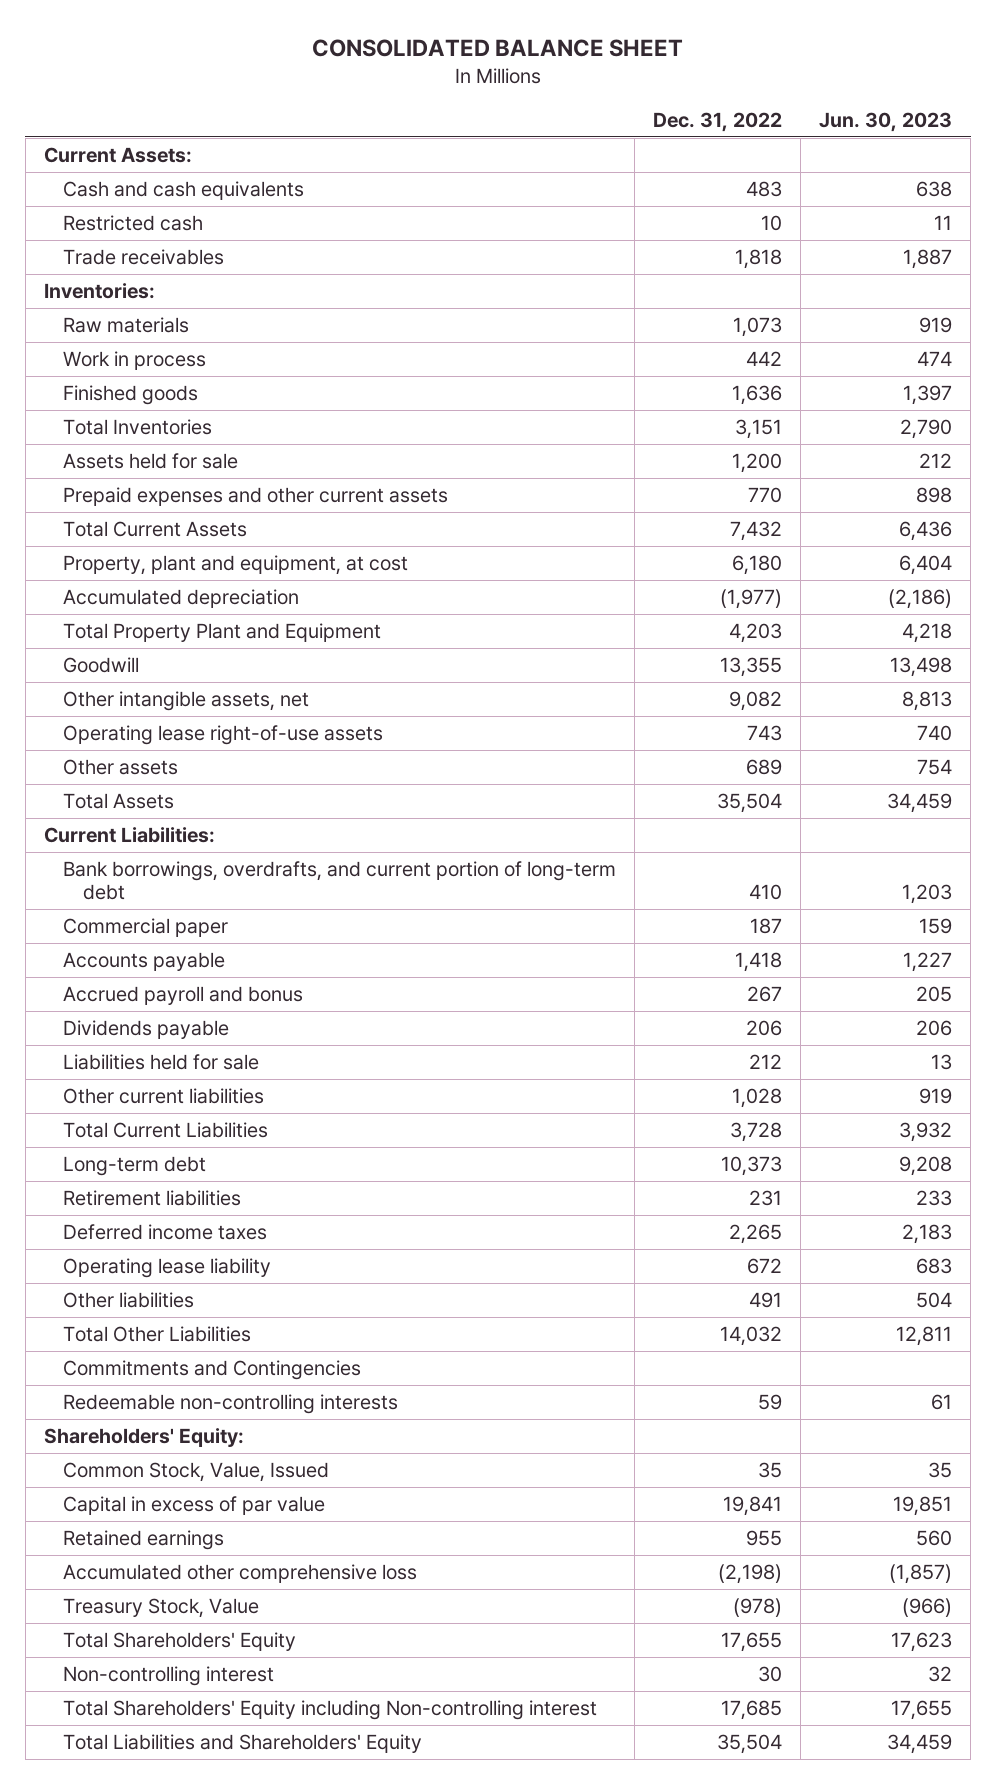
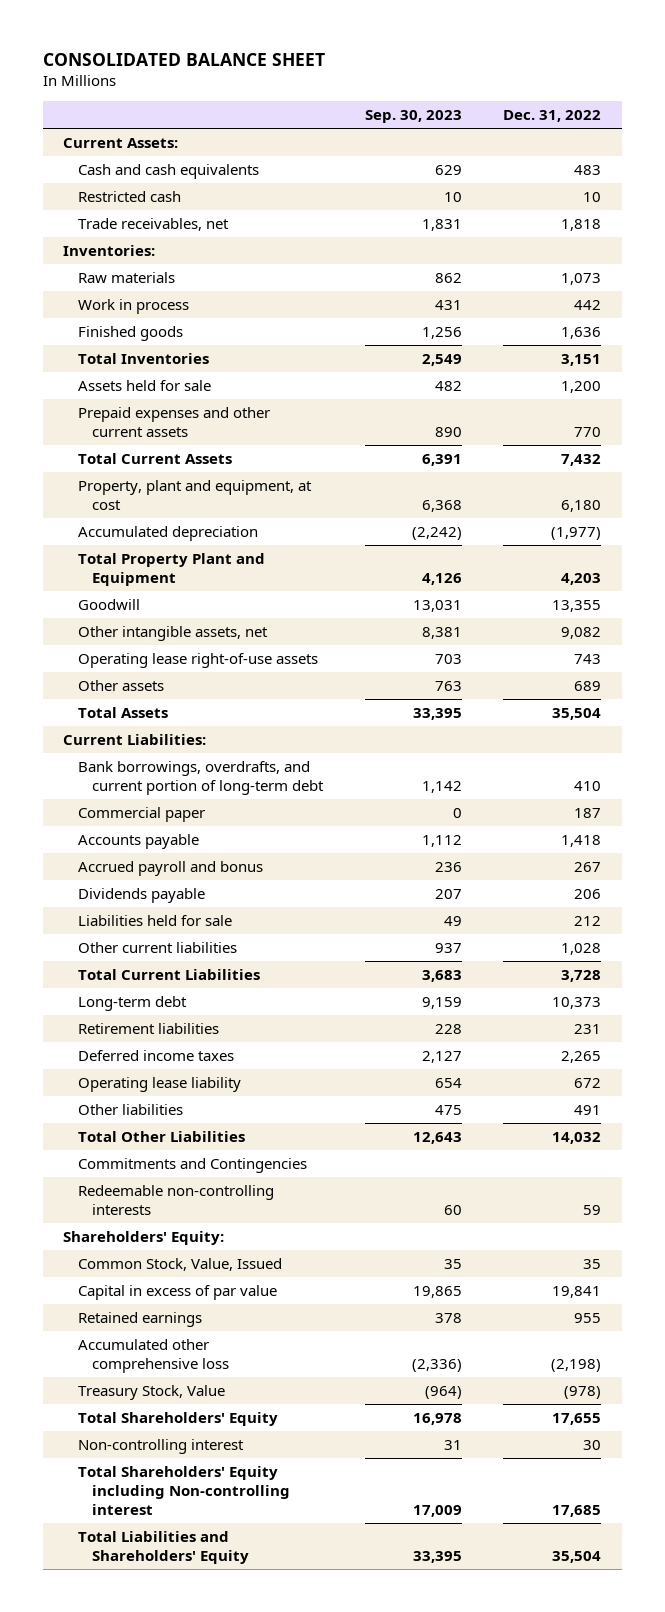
- | Dec. 31, 2022 | Jun. 30, 2023
+ | Sep. 30, 2023 | Dec. 31, 2022
- Trade receivables | 1,818 | 1,887
+ Trade receivables, net | 1,831 | 1,818

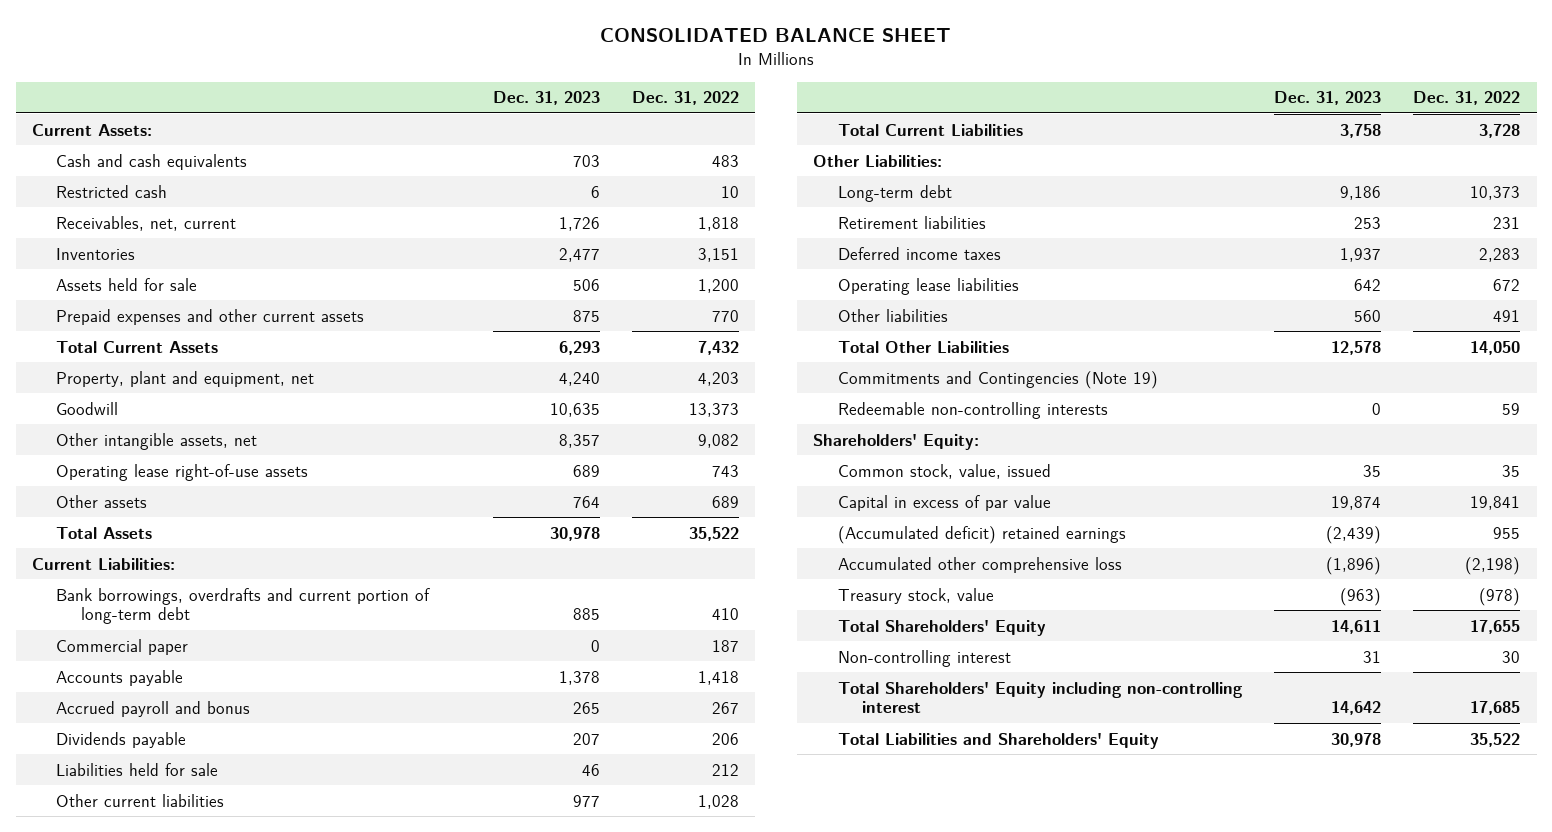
- | Sep. 30, 2023 | Dec. 31, 2022
+ | Dec. 31, 2023 | Dec. 31, 2022
- Trade receivables, net | 1,831 | 1,818
- Inventories:
- Raw materials | 862 | 1,073
- Work in process | 431 | 442
- Finished goods | 1,256 | 1,636
- Total Inventories | 2,549 | 3,151
+ Receivables, net, current | 1,726 | 1,818
+ Inventories | 2,477 | 3,151
- Property, plant and equipment, at cost | 6,368 | 6,180
- Accumulated depreciation | (2,242) | (1,977)
- Total Property Plant and Equipment | 4,126 | 4,203
- Goodwill | 13,031 | 13,355
+ Property, plant and equipment, net | 4,240 | 4,203
+ Goodwill | 10,635 | 13,373
- Total Assets | 33,395 | 35,504
+ Total Assets | 30,978 | 35,522
- Bank borrowings, overdrafts, and current portion of long-term debt | 1,142 | 410
+ Bank borrowings, overdrafts and current portion of long-term debt | 885 | 410
+ Other Liabilities:
- Deferred income taxes | 2,127 | 2,265
- Operating lease liability | 654 | 672
+ Deferred income taxes | 1,937 | 2,283
+ Operating lease liabilities | 642 | 672
- Total Other Liabilities | 12,643 | 14,032
- Commitments and Contingencies
+ Total Other Liabilities | 12,578 | 14,050
+ Commitments and Contingencies (Note 19)
- Common Stock, Value, Issued | 35 | 35
+ Common stock, value, issued | 35 | 35
- Retained earnings | 378 | 955
+ (Accumulated deficit) retained earnings | (2,439) | 955
- Treasury Stock, Value | (964) | (978)
+ Treasury stock, value | (963) | (978)
- Total Shareholders' Equity including Non-controlling interest | 17,009 | 17,685
- Total Liabilities and Shareholders' Equity | 33,395 | 35,504
+ Total Shareholders' Equity including non-controlling interest | 14,642 | 17,685
+ Total Liabilities and Shareholders' Equity | 30,978 | 35,522

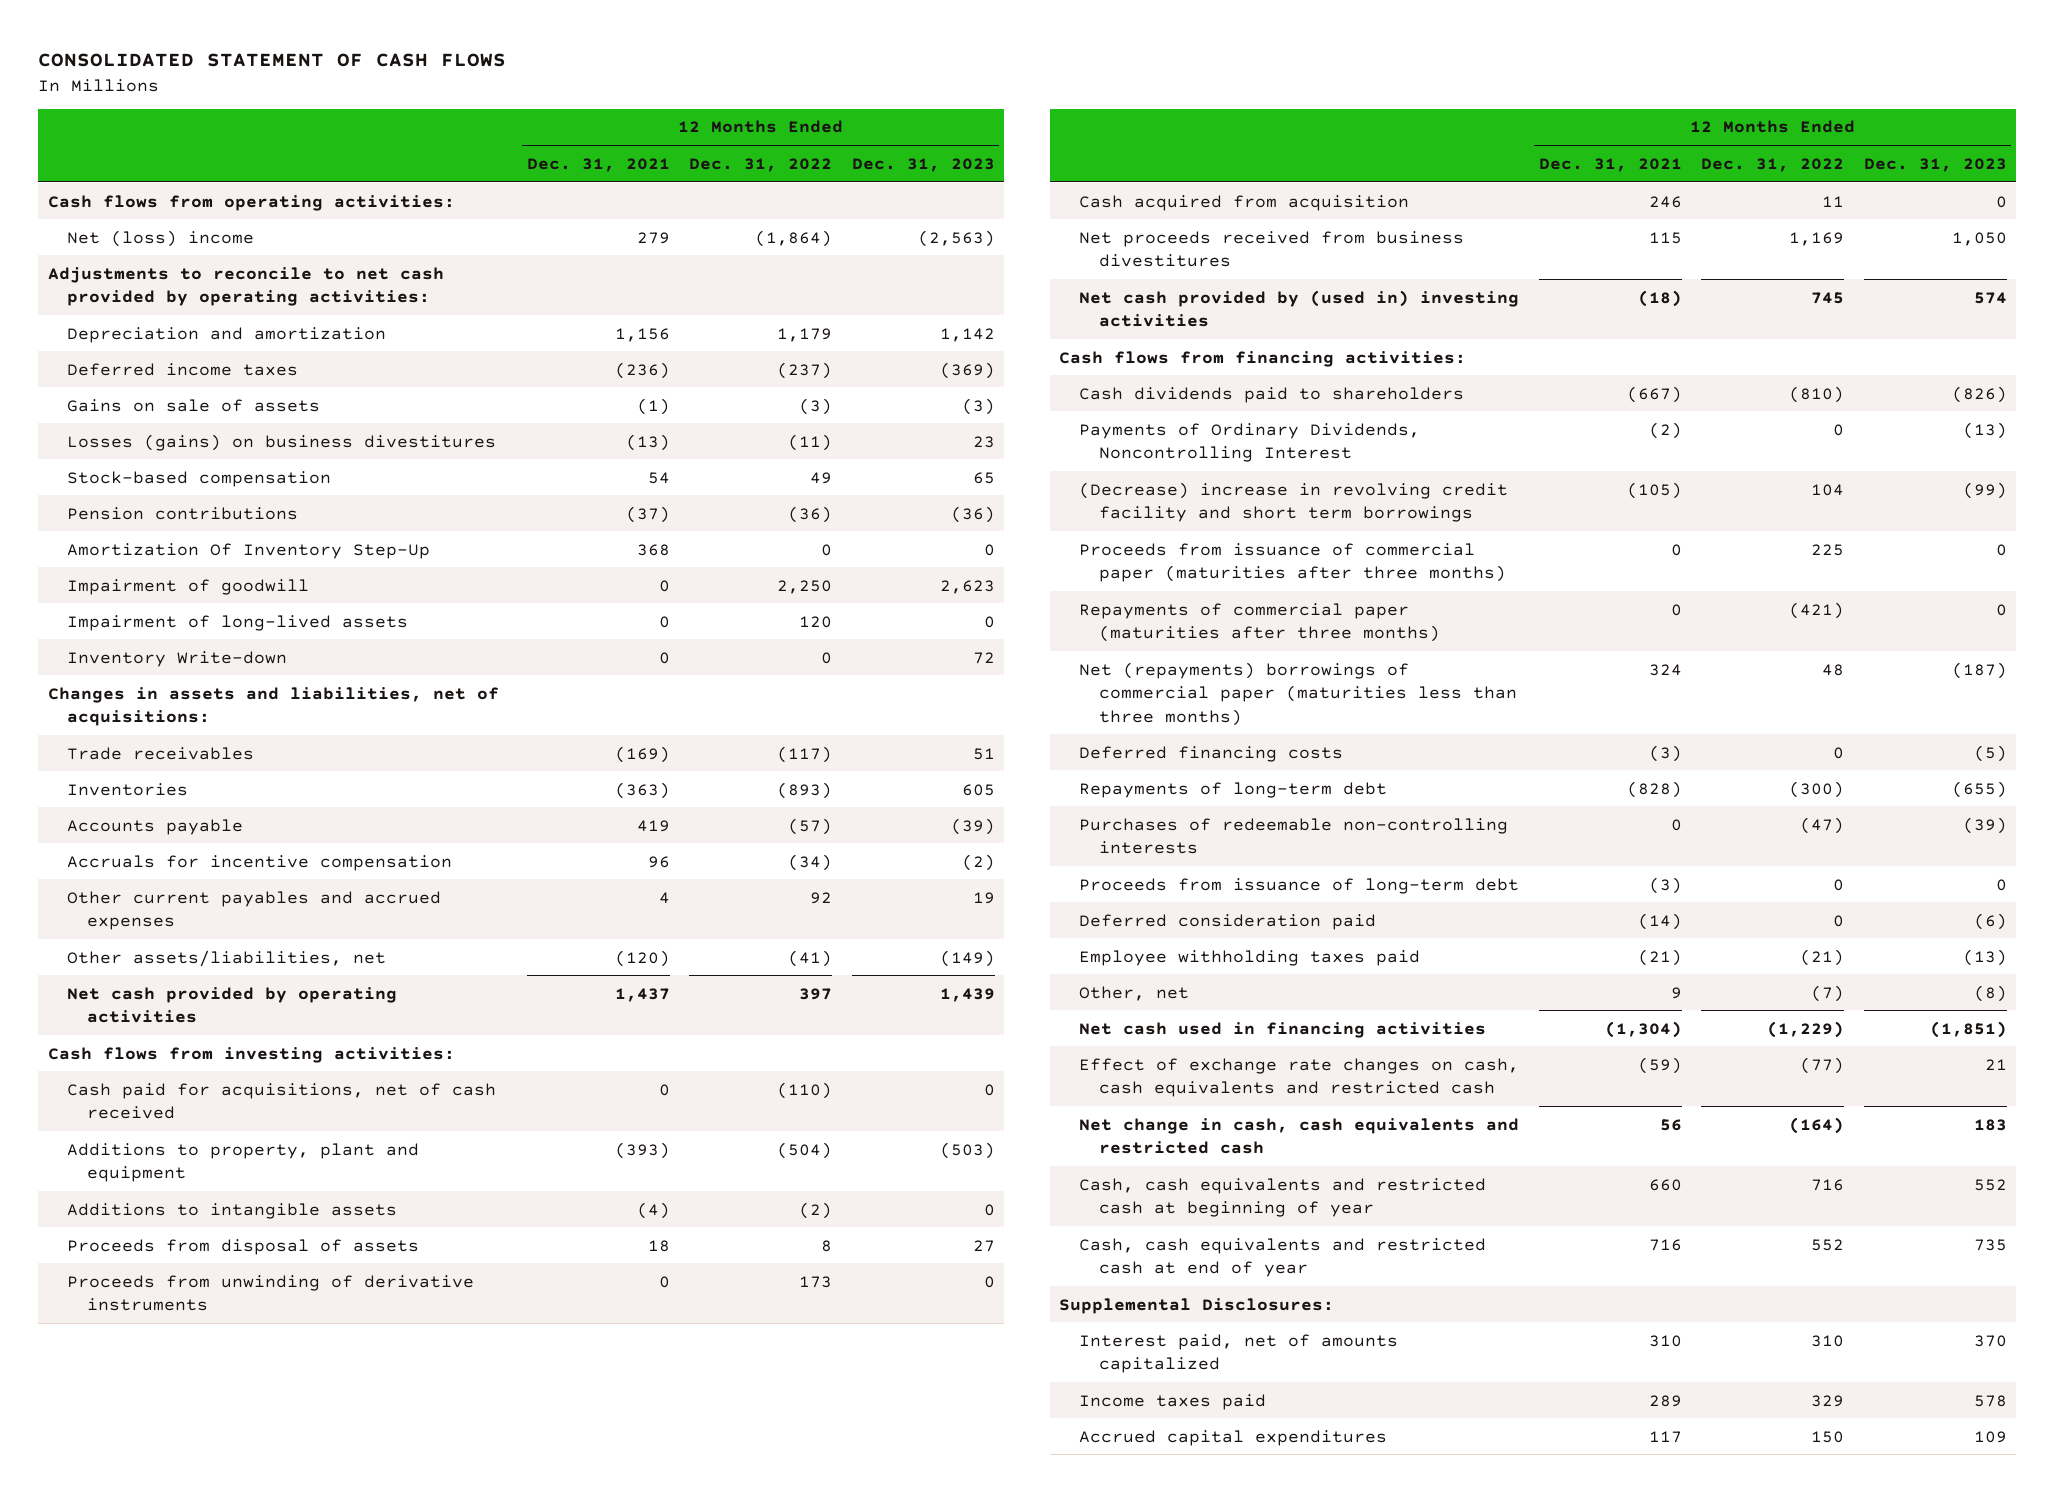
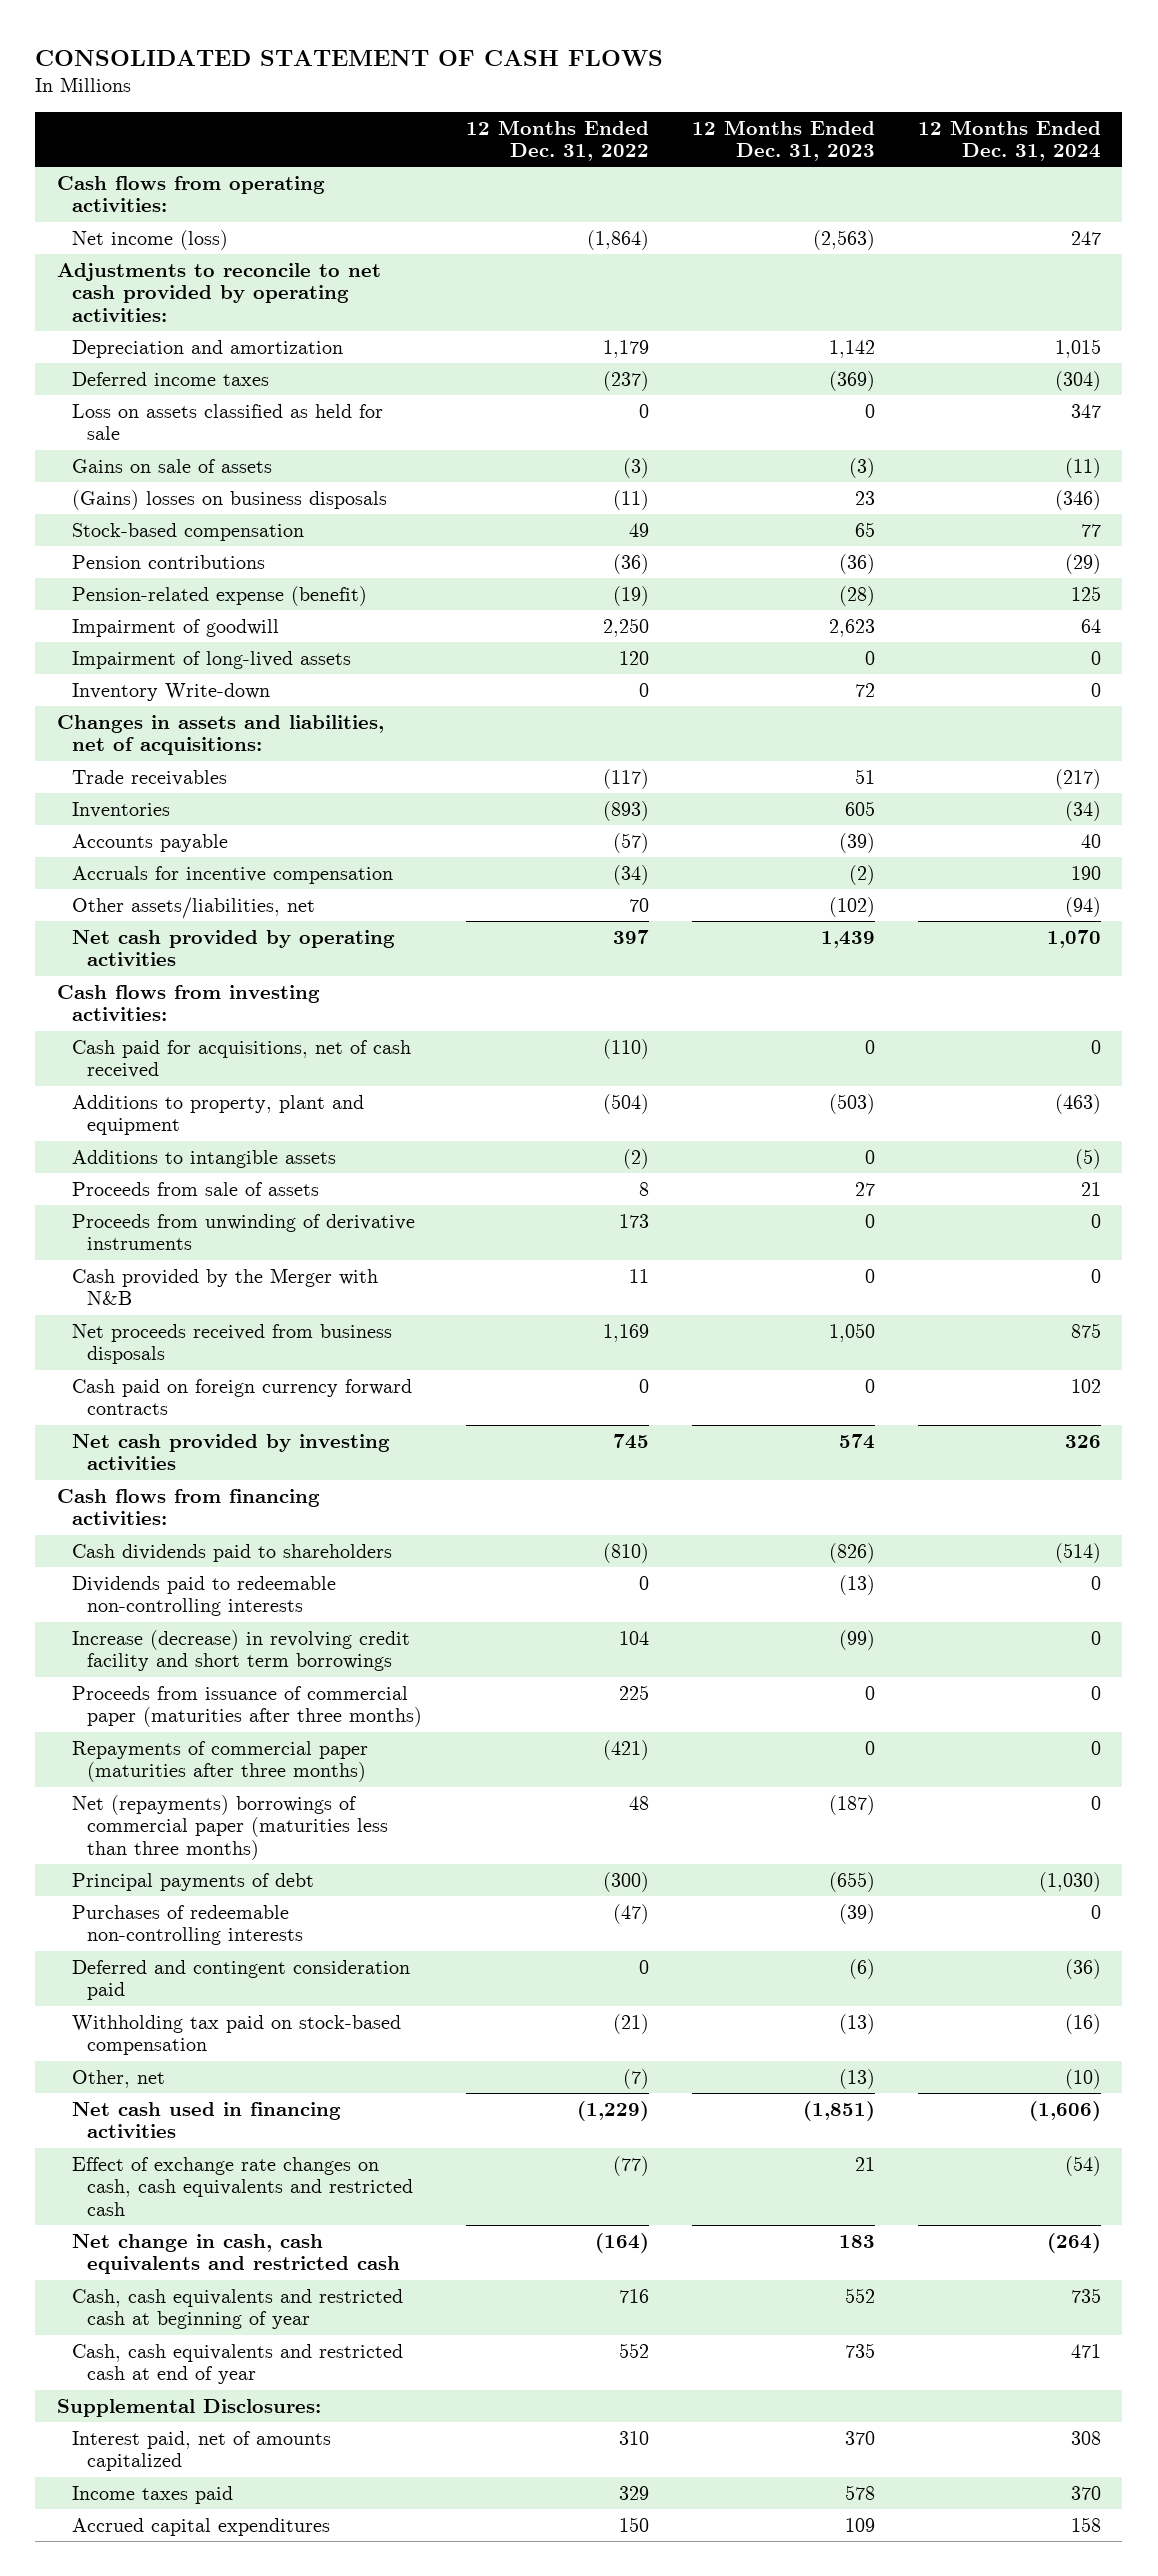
- | 12 Months Ended Dec. 31, 2021 | 12 Months Ended Dec. 31, 2022 | 12 Months Ended Dec. 31, 2023
+ | 12 Months Ended Dec. 31, 2022 | 12 Months Ended Dec. 31, 2023 | 12 Months Ended Dec. 31, 2024
- Net (loss) income | 279 | (1,864) | (2,563)
+ Net income (loss) | (1,864) | (2,563) | 247
+ Loss on assets classified as held for sale | 0 | 0 | 347
- Losses (gains) on business divestitures | (13) | (11) | 23
+ (Gains) losses on business disposals | (11) | 23 | (346)
- Amortization Of Inventory Step-Up | 368 | 0 | 0
+ Pension-related expense (benefit) | (19) | (28) | 125
- Other current payables and accrued expenses | 4 | 92 | 19
- Other assets/liabilities, net | (120) | (41) | (149)
+ Other assets/liabilities, net | 70 | (102) | (94)
- Proceeds from disposal of assets | 18 | 8 | 27
+ Proceeds from sale of assets | 8 | 27 | 21
- Cash acquired from acquisition | 246 | 11 | 0
- Net proceeds received from business divestitures | 115 | 1,169 | 1,050
- Net cash provided by (used in) investing activities | (18) | 745 | 574
+ Cash provided by the Merger with N&B | 11 | 0 | 0
+ Net proceeds received from business disposals | 1,169 | 1,050 | 875
+ Cash paid on foreign currency forward contracts | 0 | 0 | 102
+ Net cash provided by investing activities | 745 | 574 | 326
- Payments of Ordinary Dividends, Noncontrolling Interest | (2) | 0 | (13)
- (Decrease) increase in revolving credit facility and short term borrowings | (105) | 104 | (99)
+ Dividends paid to redeemable non-controlling interests | 0 | (13) | 0
+ Increase (decrease) in revolving credit facility and short term borrowings | 104 | (99) | 0
- Deferred financing costs | (3) | 0 | (5)
- Repayments of long-term debt | (828) | (300) | (655)
+ Principal payments of debt | (300) | (655) | (1,030)
- Proceeds from issuance of long-term debt | (3) | 0 | 0
- Deferred consideration paid | (14) | 0 | (6)
- Employee withholding taxes paid | (21) | (21) | (13)
- Other, net | 9 | (7) | (8)
+ Deferred and contingent consideration paid | 0 | (6) | (36)
+ Withholding tax paid on stock-based compensation | (21) | (13) | (16)
+ Other, net | (7) | (13) | (10)

